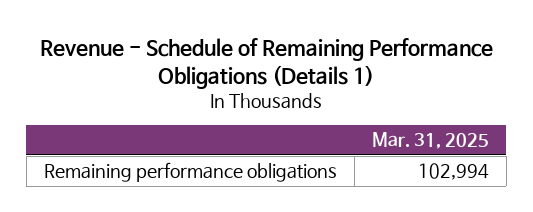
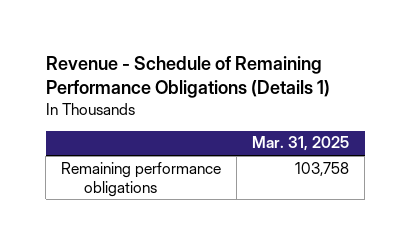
- Remaining performance obligations | 102,994
+ Remaining performance obligations | 103,758

